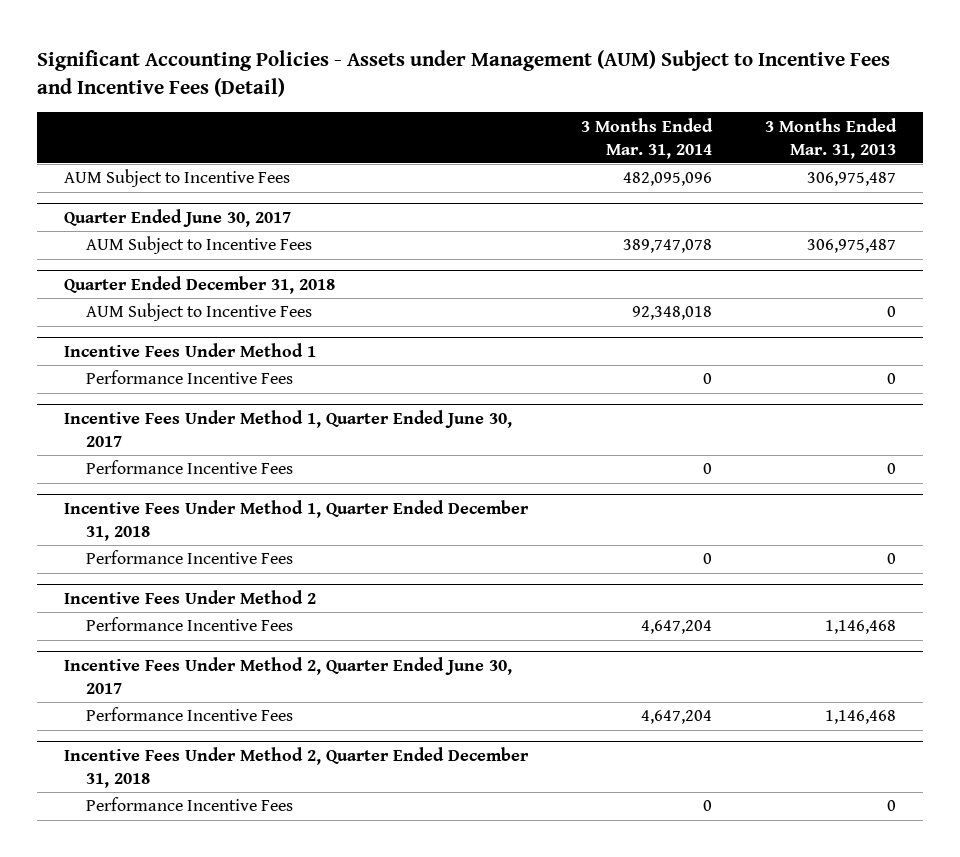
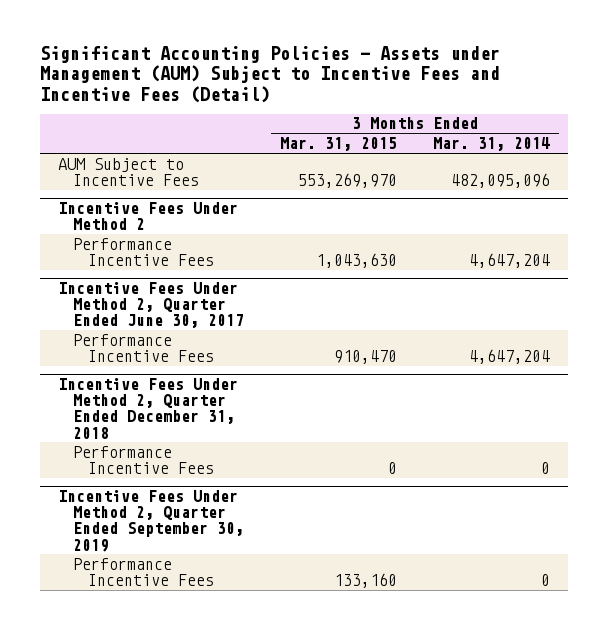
- | 3 Months Ended Mar. 31, 2014 | 3 Months Ended Mar. 31, 2013
+ | 3 Months Ended Mar. 31, 2015 | 3 Months Ended Mar. 31, 2014
- Quarter Ended June 30, 2017
- AUM Subject to Incentive Fees | 389,747,078 | 306,975,487
- Quarter Ended December 31, 2018
- AUM Subject to Incentive Fees | 92,348,018 | 0
- Incentive Fees Under Method 1
- Performance Incentive Fees | 0 | 0
- Incentive Fees Under Method 1, Quarter Ended June 30, 2017
- Performance Incentive Fees | 0 | 0
- Incentive Fees Under Method 1, Quarter Ended December 31, 2018
- Performance Incentive Fees | 0 | 0
+ Incentive Fees Under Method 2, Quarter Ended September 30, 2019
+ Performance Incentive Fees | 133,160 | 0

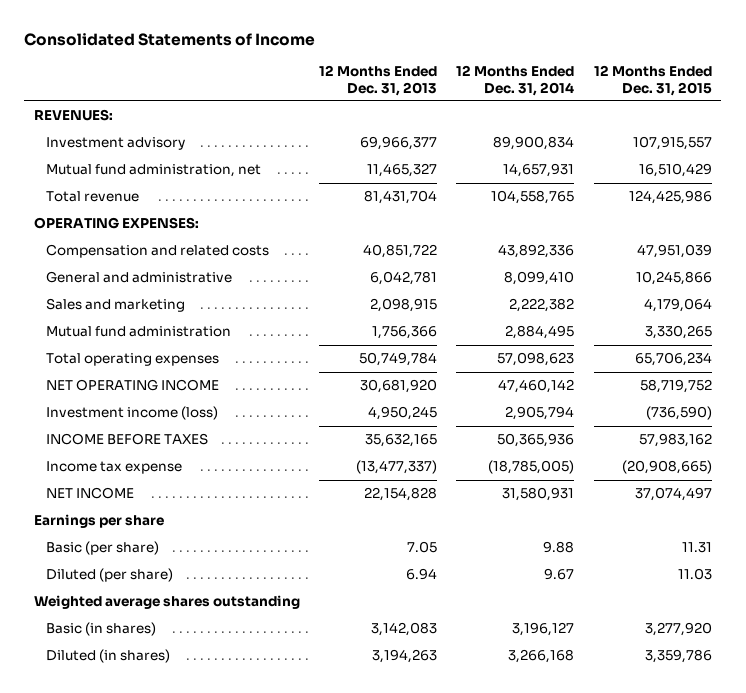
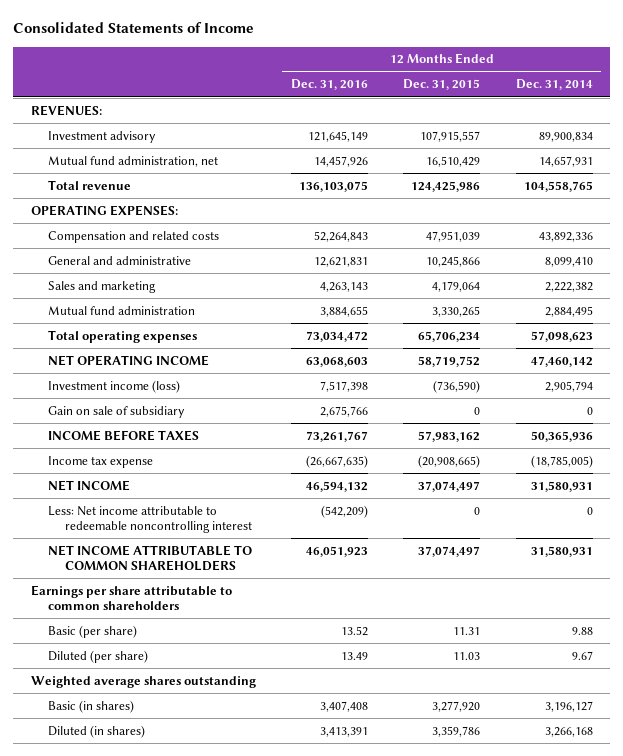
- | 12 Months Ended Dec. 31, 2013 | 12 Months Ended Dec. 31, 2014 | 12 Months Ended Dec. 31, 2015
+ | 12 Months Ended Dec. 31, 2016 | 12 Months Ended Dec. 31, 2015 | 12 Months Ended Dec. 31, 2014
+ Gain on sale of subsidiary | 2,675,766 | 0 | 0
- Earnings per share
+ Less: Net income attributable to redeemable noncontrolling interest | (542,209) | 0 | 0
+ NET INCOME ATTRIBUTABLE TO COMMON SHAREHOLDERS | 46,051,923 | 37,074,497 | 31,580,931
+ Earnings per share attributable to common shareholders

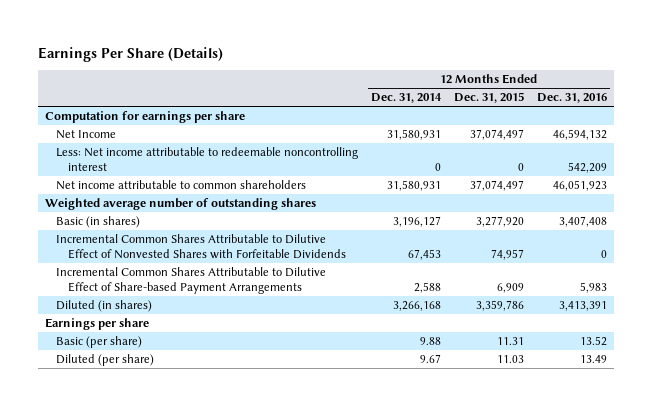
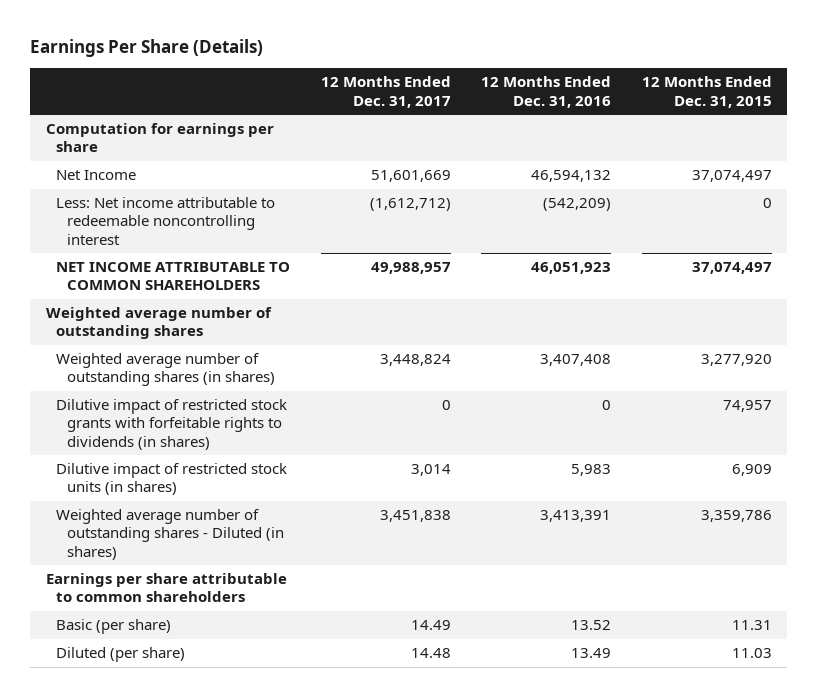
- | 12 Months Ended Dec. 31, 2014 | 12 Months Ended Dec. 31, 2015 | 12 Months Ended Dec. 31, 2016
+ | 12 Months Ended Dec. 31, 2017 | 12 Months Ended Dec. 31, 2016 | 12 Months Ended Dec. 31, 2015
- Less: Net income attributable to redeemable noncontrolling interest | 0 | 0 | 542,209
- Net income attributable to common shareholders | 31,580,931 | 37,074,497 | 46,051,923
+ Less: Net income attributable to redeemable noncontrolling interest | (1,612,712) | (542,209) | 0
+ NET INCOME ATTRIBUTABLE TO COMMON SHAREHOLDERS | 49,988,957 | 46,051,923 | 37,074,497
- Basic (in shares) | 3,196,127 | 3,277,920 | 3,407,408
- Incremental Common Shares Attributable to Dilutive Effect of Nonvested Shares with Forfeitable Dividends | 67,453 | 74,957 | 0
- Incremental Common Shares Attributable to Dilutive Effect of Share-based Payment Arrangements | 2,588 | 6,909 | 5,983
- Diluted (in shares) | 3,266,168 | 3,359,786 | 3,413,391
- Earnings per share
+ Weighted average number of outstanding shares (in shares) | 3,448,824 | 3,407,408 | 3,277,920
+ Dilutive impact of restricted stock grants with forfeitable rights to dividends (in shares) | 0 | 0 | 74,957
+ Dilutive impact of restricted stock units (in shares) | 3,014 | 5,983 | 6,909
+ Weighted average number of outstanding shares - Diluted (in shares) | 3,451,838 | 3,413,391 | 3,359,786
+ Earnings per share attributable to common shareholders

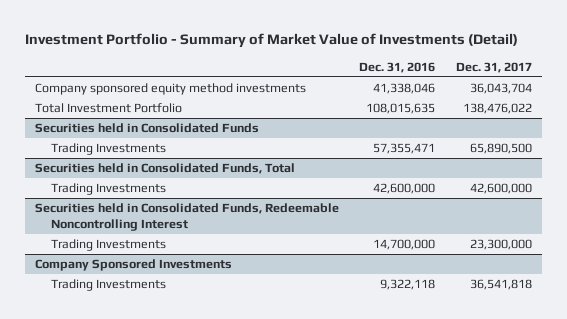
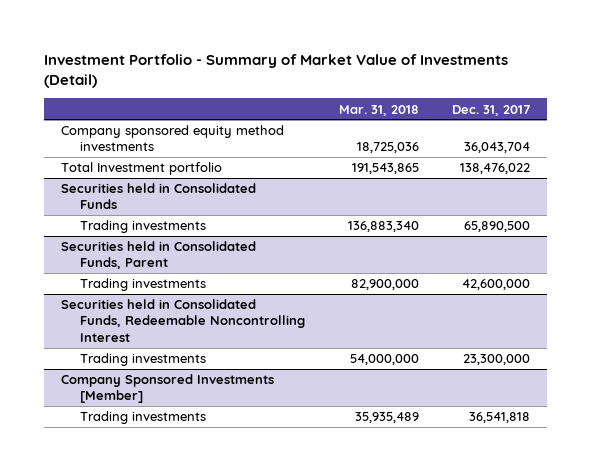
- | Dec. 31, 2016 | Dec. 31, 2017
+ | Mar. 31, 2018 | Dec. 31, 2017
- Total Investment Portfolio | 108,015,635 | 138,476,022
+ Total Investment portfolio | 191,543,865 | 138,476,022
@ Securities held in Consolidated Funds
- Trading Investments | 57,355,471 | 65,890,500
- Securities held in Consolidated Funds, Total
- Trading Investments | 42,600,000 | 42,600,000
@ Securities held in Consolidated Funds
+ Trading investments | 136,883,340 | 65,890,500
+ Securities held in Consolidated Funds, Parent
+ Trading investments | 82,900,000 | 42,600,000
@ Securities held in Consolidated Funds, Redeemable Noncontrolling Interest
- Trading Investments | 14,700,000 | 23,300,000
- Company Sponsored Investments
- Trading Investments | 9,322,118 | 36,541,818
@ Securities held in Consolidated Funds, Redeemable Noncontrolling Interest
+ Trading investments | 54,000,000 | 23,300,000
+ Company Sponsored Investments [Member]
+ Trading investments | 35,935,489 | 36,541,818

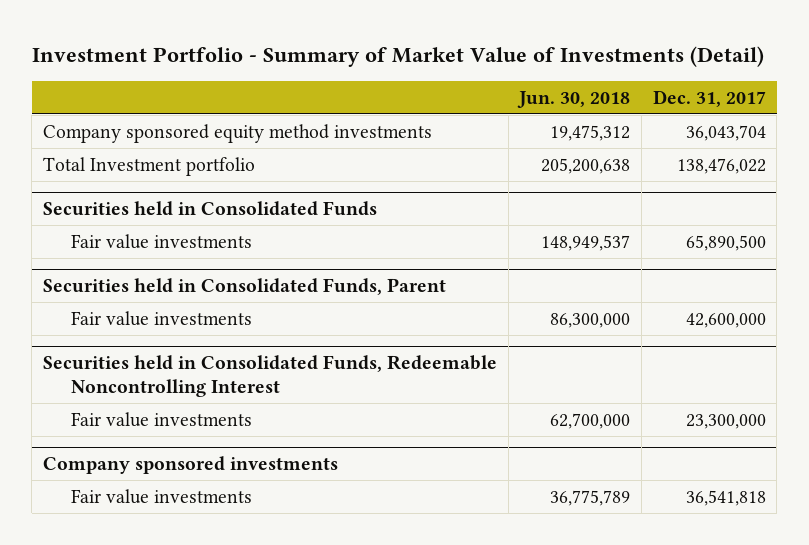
- | Mar. 31, 2018 | Dec. 31, 2017
+ | Jun. 30, 2018 | Dec. 31, 2017
@ Securities held in Consolidated Funds
- Trading investments | 136,883,340 | 65,890,500
+ Fair value investments | 148,949,537 | 65,890,500
@ Securities held in Consolidated Funds, Parent
- Trading investments | 82,900,000 | 42,600,000
+ Fair value investments | 86,300,000 | 42,600,000
@ Securities held in Consolidated Funds, Redeemable Noncontrolling Interest
- Trading investments | 54,000,000 | 23,300,000
- Company Sponsored Investments [Member]
- Trading investments | 35,935,489 | 36,541,818
@ Securities held in Consolidated Funds, Redeemable Noncontrolling Interest
+ Fair value investments | 62,700,000 | 23,300,000
+ Company sponsored investments
+ Fair value investments | 36,775,789 | 36,541,818

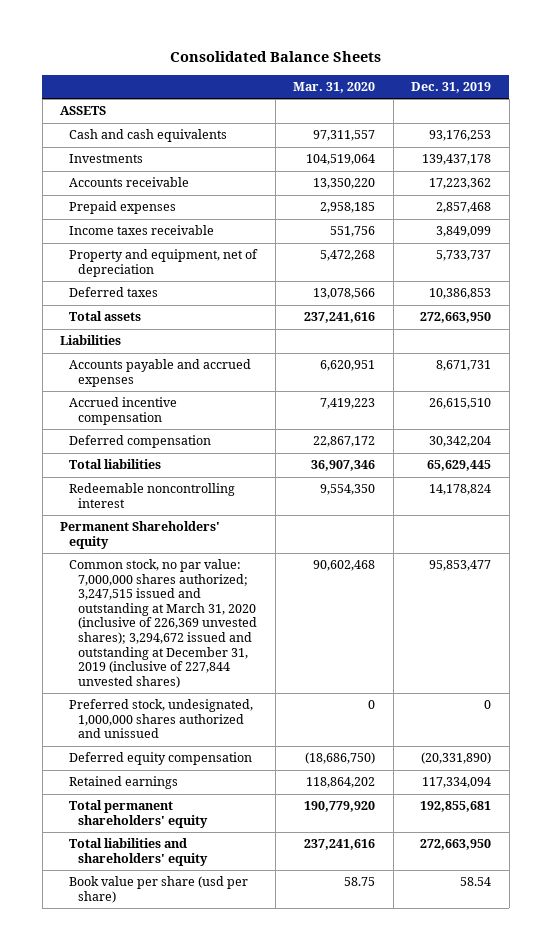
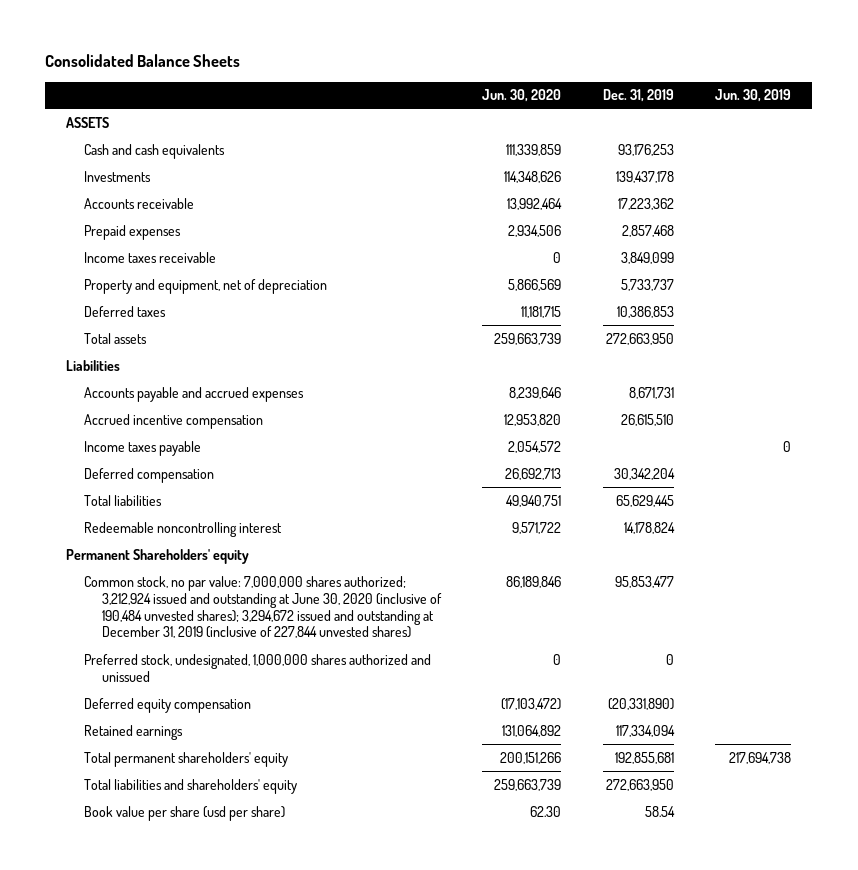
- | Mar. 31, 2020 | Dec. 31, 2019
+ | Jun. 30, 2020 | Dec. 31, 2019 | Jun. 30, 2019
+ Income taxes payable | 2,054,572 | | 0
- Common stock, no par value: 7,000,000 shares authorized; 3,247,515 issued and outstanding at March 31, 2020 (inclusive of 226,369 unvested shares); 3,294,672 issued and outstanding at December 31, 2019 (inclusive of 227,844 unvested shares) | 90,602,468 | 95,853,477
+ Common stock, no par value: 7,000,000 shares authorized; 3,212,924 issued and outstanding at June 30, 2020 (inclusive of 190,484 unvested shares); 3,294,672 issued and outstanding at December 31, 2019 (inclusive of 227,844 unvested shares) | 86,189,846 | 95,853,477 |

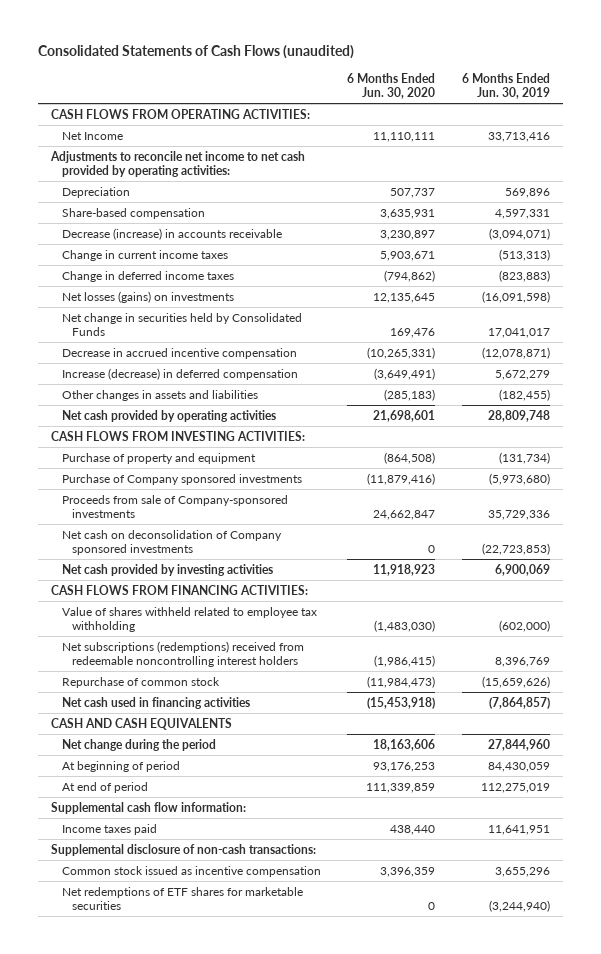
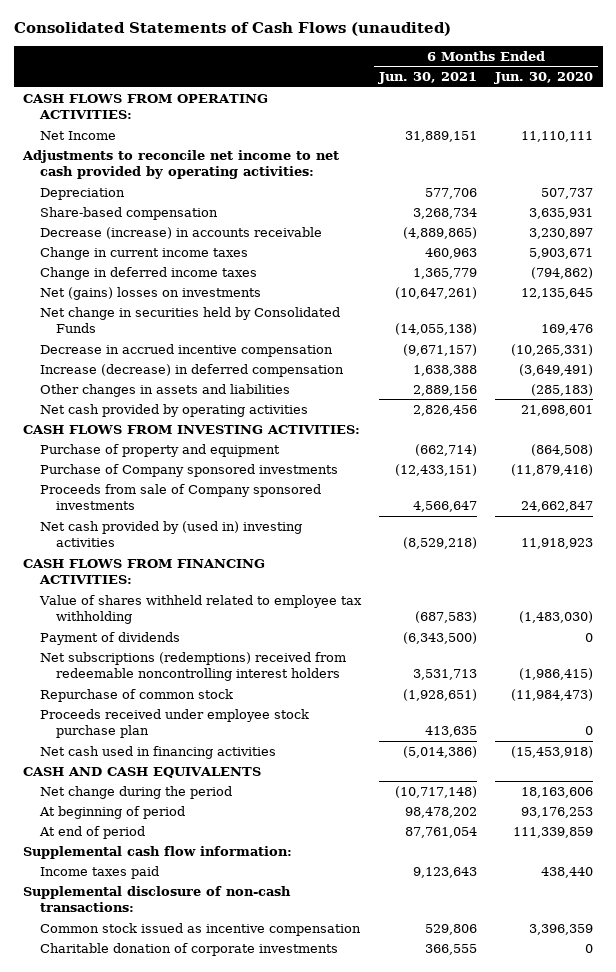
- | 6 Months Ended Jun. 30, 2020 | 6 Months Ended Jun. 30, 2019
+ | 6 Months Ended Jun. 30, 2021 | 6 Months Ended Jun. 30, 2020
- Net losses (gains) on investments | 12,135,645 | (16,091,598)
+ Net (gains) losses on investments | (10,647,261) | 12,135,645
- Proceeds from sale of Company-sponsored investments | 24,662,847 | 35,729,336
- Net cash on deconsolidation of Company sponsored investments | 0 | (22,723,853)
- Net cash provided by investing activities | 11,918,923 | 6,900,069
+ Proceeds from sale of Company sponsored investments | 4,566,647 | 24,662,847
+ Net cash provided by (used in) investing activities | (8,529,218) | 11,918,923
+ Payment of dividends | (6,343,500) | 0
+ Proceeds received under employee stock purchase plan | 413,635 | 0
- Net redemptions of ETF shares for marketable securities | 0 | (3,244,940)
+ Charitable donation of corporate investments | 366,555 | 0

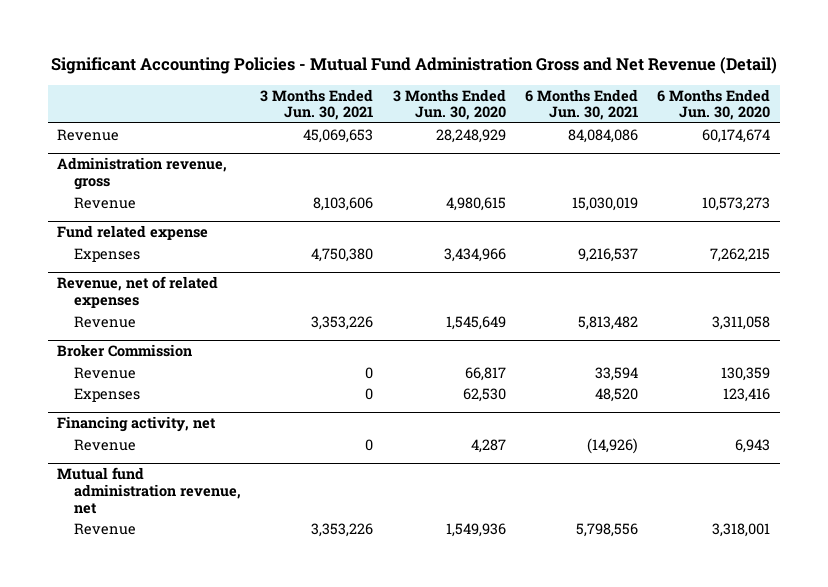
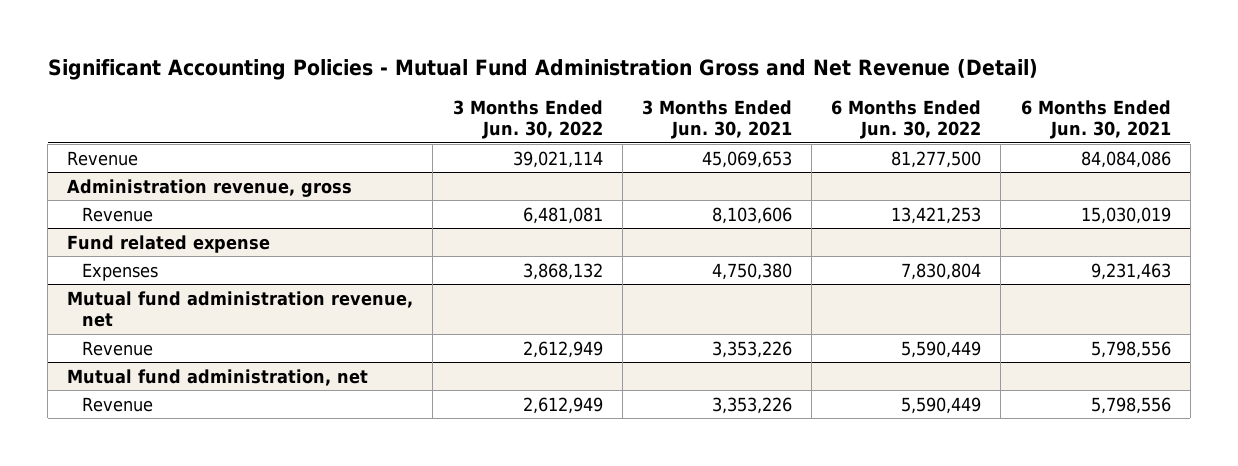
- | 3 Months Ended Jun. 30, 2021 | 3 Months Ended Jun. 30, 2020 | 6 Months Ended Jun. 30, 2021 | 6 Months Ended Jun. 30, 2020
+ | 3 Months Ended Jun. 30, 2022 | 3 Months Ended Jun. 30, 2021 | 6 Months Ended Jun. 30, 2022 | 6 Months Ended Jun. 30, 2021
@ Fund related expense
- Expenses | 4,750,380 | 3,434,966 | 9,216,537 | 7,262,215
- Revenue, net of related expenses
- Revenue | 3,353,226 | 1,545,649 | 5,813,482 | 3,311,058
- Broker Commission
- Revenue | 0 | 66,817 | 33,594 | 130,359
- Expenses | 0 | 62,530 | 48,520 | 123,416
- Financing activity, net
- Revenue | 0 | 4,287 | (14,926) | 6,943
@ Fund related expense
+ Expenses | 3,868,132 | 4,750,380 | 7,830,804 | 9,231,463
+ Mutual fund administration, net
+ Revenue | 2,612,949 | 3,353,226 | 5,590,449 | 5,798,556

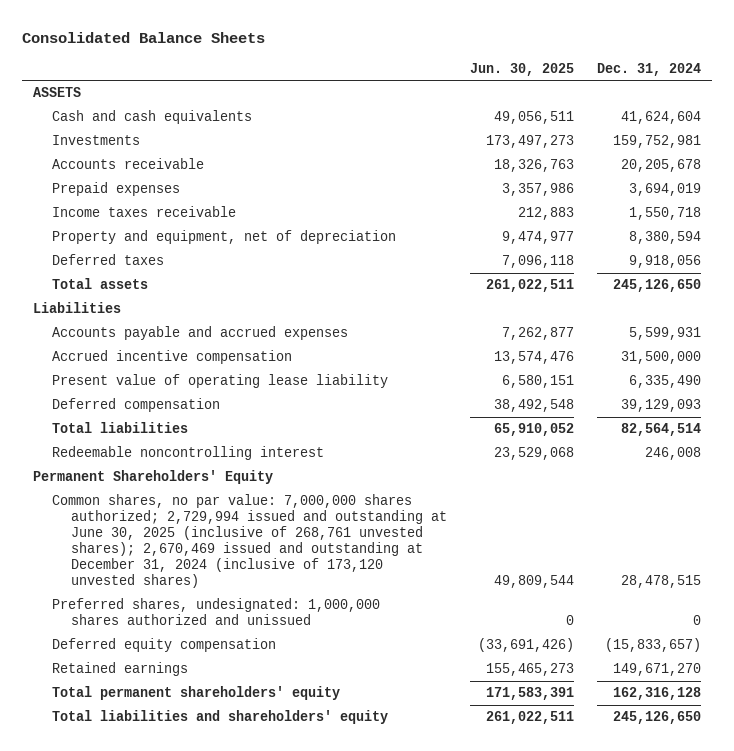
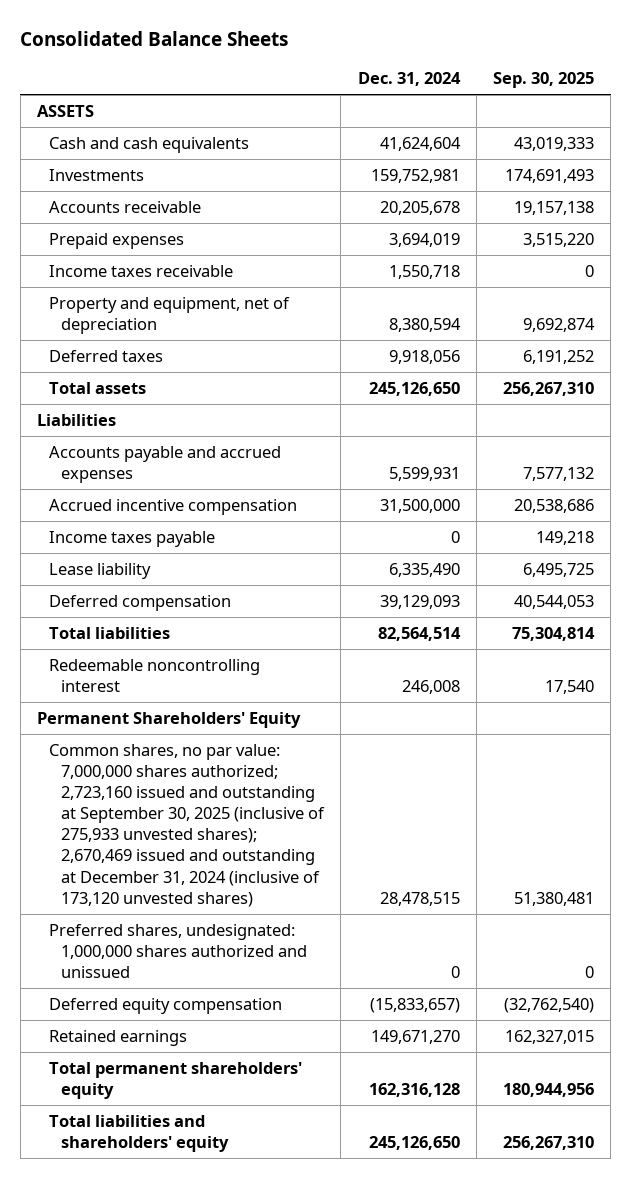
- | Jun. 30, 2025 | Dec. 31, 2024
+ | Dec. 31, 2024 | Sep. 30, 2025
- Present value of operating lease liability | 6,580,151 | 6,335,490
+ Income taxes payable | 0 | 149,218
+ Lease liability | 6,335,490 | 6,495,725
- Common shares, no par value: 7,000,000 shares authorized; 2,729,994 issued and outstanding at June 30, 2025 (inclusive of 268,761 unvested shares); 2,670,469 issued and outstanding at December 31, 2024 (inclusive of 173,120 unvested shares) | 49,809,544 | 28,478,515
+ Common shares, no par value: 7,000,000 shares authorized; 2,723,160 issued and outstanding at September 30, 2025 (inclusive of 275,933 unvested shares); 2,670,469 issued and outstanding at December 31, 2024 (inclusive of 173,120 unvested shares) | 28,478,515 | 51,380,481

